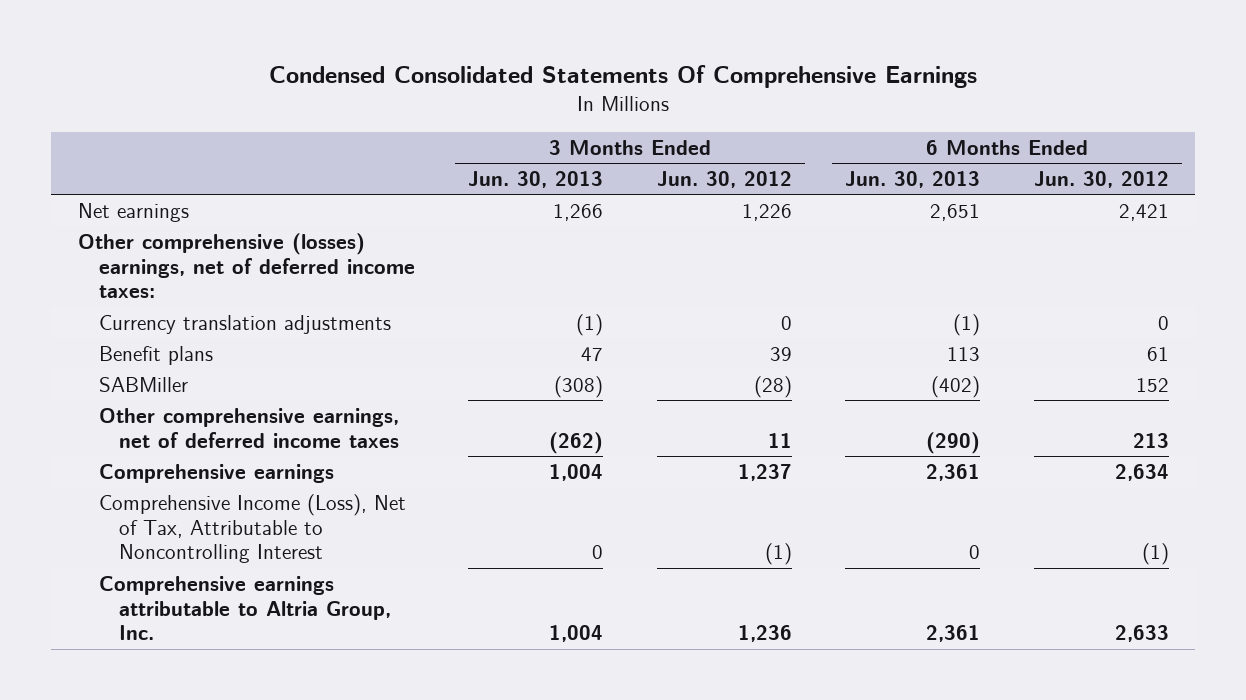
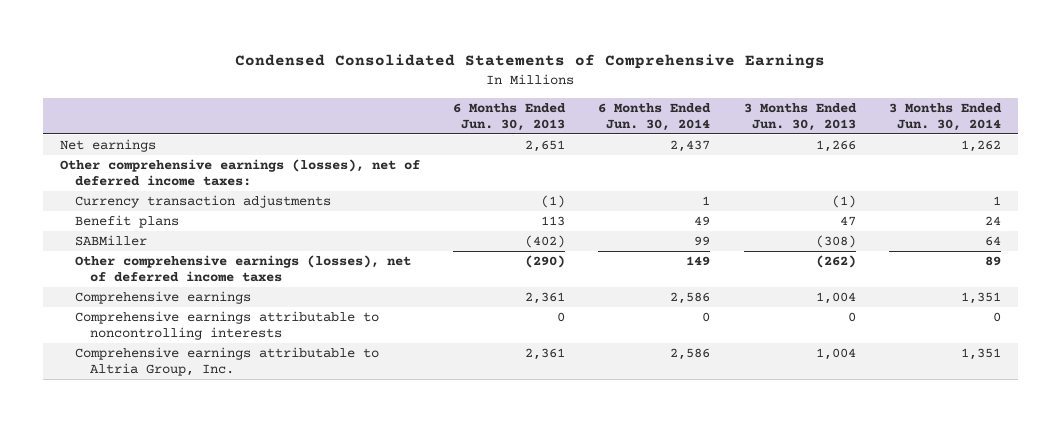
- Condensed Consolidated Statements Of Comprehensive Earnings
+ Condensed Consolidated Statements of Comprehensive Earnings
- | 3 Months Ended Jun. 30, 2013 | 3 Months Ended Jun. 30, 2012 | 6 Months Ended Jun. 30, 2013 | 6 Months Ended Jun. 30, 2012
+ | 6 Months Ended Jun. 30, 2013 | 6 Months Ended Jun. 30, 2014 | 3 Months Ended Jun. 30, 2013 | 3 Months Ended Jun. 30, 2014
- Other comprehensive (losses) earnings, net of deferred income taxes:
- Currency translation adjustments | (1) | 0 | (1) | 0
+ Other comprehensive earnings (losses), net of deferred income taxes:
+ Currency transaction adjustments | (1) | 1 | (1) | 1
- Other comprehensive earnings, net of deferred income taxes | (262) | 11 | (290) | 213
+ Other comprehensive earnings (losses), net of deferred income taxes | (290) | 149 | (262) | 89
- Comprehensive Income (Loss), Net of Tax, Attributable to Noncontrolling Interest | 0 | (1) | 0 | (1)
+ Comprehensive earnings attributable to noncontrolling interests | 0 | 0 | 0 | 0

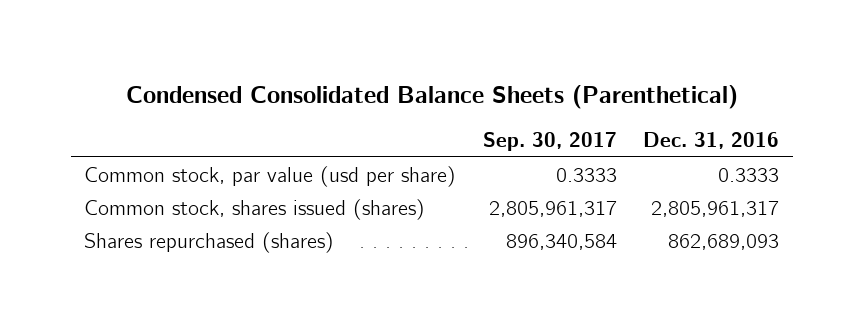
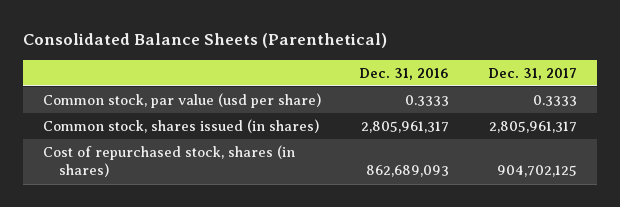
- Condensed Consolidated Balance Sheets (Parenthetical)
+ Consolidated Balance Sheets (Parenthetical)
- | Sep. 30, 2017 | Dec. 31, 2016
+ | Dec. 31, 2016 | Dec. 31, 2017
- Common stock, shares issued (shares) | 2,805,961,317 | 2,805,961,317
- Shares repurchased (shares) | 896,340,584 | 862,689,093
+ Common stock, shares issued (in shares) | 2,805,961,317 | 2,805,961,317
+ Cost of repurchased stock, shares (in shares) | 862,689,093 | 904,702,125

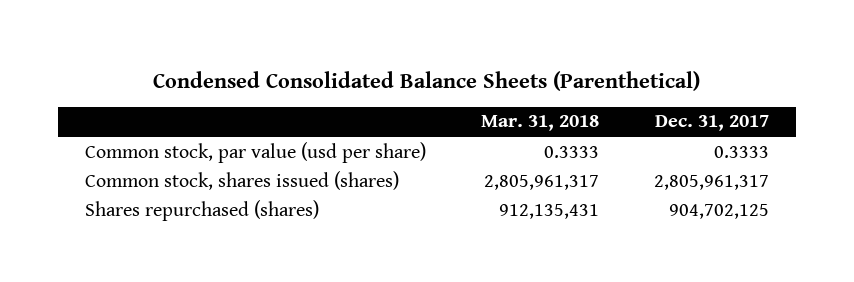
- Consolidated Balance Sheets (Parenthetical)
+ Condensed Consolidated Balance Sheets (Parenthetical)
- | Dec. 31, 2016 | Dec. 31, 2017
+ | Mar. 31, 2018 | Dec. 31, 2017
- Common stock, shares issued (in shares) | 2,805,961,317 | 2,805,961,317
- Cost of repurchased stock, shares (in shares) | 862,689,093 | 904,702,125
+ Common stock, shares issued (shares) | 2,805,961,317 | 2,805,961,317
+ Shares repurchased (shares) | 912,135,431 | 904,702,125

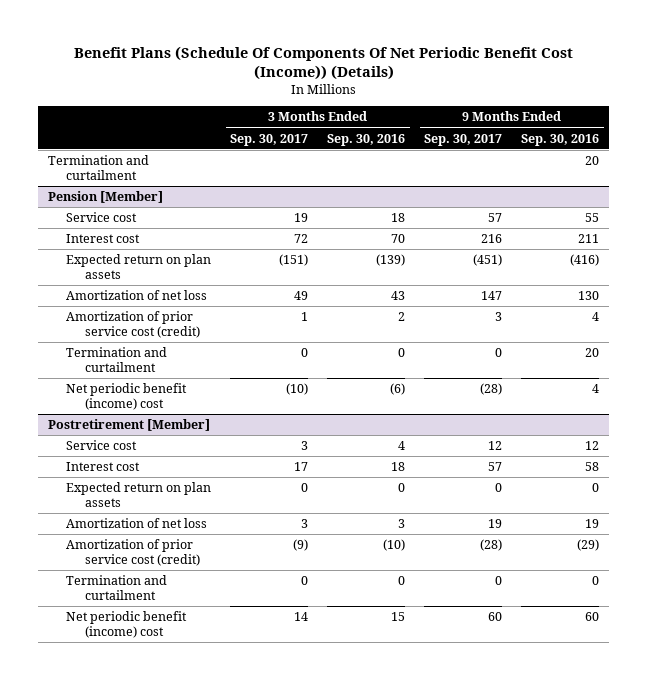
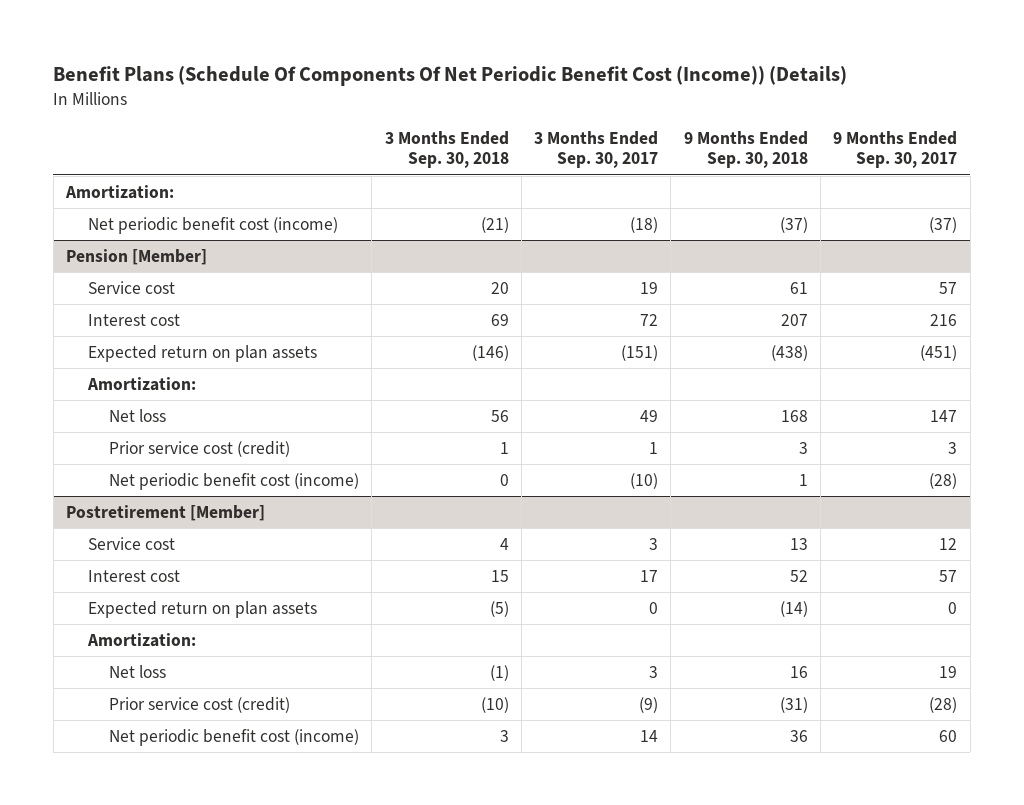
- | 3 Months Ended Sep. 30, 2017 | 3 Months Ended Sep. 30, 2016 | 9 Months Ended Sep. 30, 2017 | 9 Months Ended Sep. 30, 2016
+ | 3 Months Ended Sep. 30, 2018 | 3 Months Ended Sep. 30, 2017 | 9 Months Ended Sep. 30, 2018 | 9 Months Ended Sep. 30, 2017
- Termination and curtailment | | | | 20
+ Amortization:
+ Net periodic benefit cost (income) | (21) | (18) | (37) | (37)
@ Pension [Member]
- Amortization of net loss | 49 | 43 | 147 | 130
- Amortization of prior service cost (credit) | 1 | 2 | 3 | 4
- Termination and curtailment | 0 | 0 | 0 | 20
- Net periodic benefit (income) cost | (10) | (6) | (28) | 4
+ Amortization:
+ Net loss | 56 | 49 | 168 | 147
+ Prior service cost (credit) | 1 | 1 | 3 | 3
+ Net periodic benefit cost (income) | 0 | (10) | 1 | (28)
@ Postretirement [Member]
- Amortization of net loss | 3 | 3 | 19 | 19
- Amortization of prior service cost (credit) | (9) | (10) | (28) | (29)
- Termination and curtailment | 0 | 0 | 0 | 0
- Net periodic benefit (income) cost | 14 | 15 | 60 | 60
+ Amortization:
+ Net loss | (1) | 3 | 16 | 19
+ Prior service cost (credit) | (10) | (9) | (31) | (28)
+ Net periodic benefit cost (income) | 3 | 14 | 36 | 60

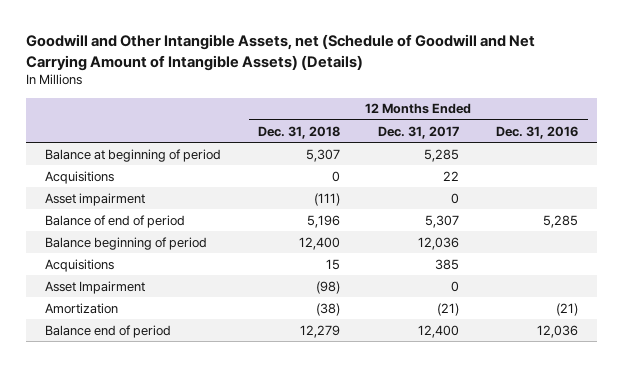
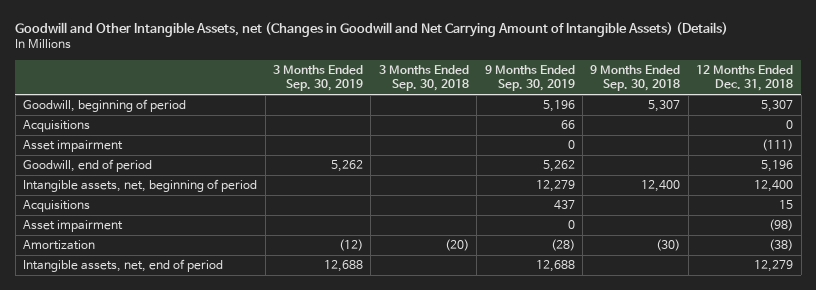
- Goodwill and Other Intangible Assets, net (Schedule of Goodwill and Net Carrying Amount of Intangible Assets) (Details)
+ Goodwill and Other Intangible Assets, net (Changes in Goodwill and Net Carrying Amount of Intangible Assets) (Details)
- | 12 Months Ended Dec. 31, 2018 | 12 Months Ended Dec. 31, 2017 | 12 Months Ended Dec. 31, 2016
+ | 3 Months Ended Sep. 30, 2019 | 3 Months Ended Sep. 30, 2018 | 9 Months Ended Sep. 30, 2019 | 9 Months Ended Sep. 30, 2018 | 12 Months Ended Dec. 31, 2018
- Balance at beginning of period | 5,307 | 5,285 |
+ Goodwill, beginning of period | | | 5,196 | 5,307 | 5,307
- Balance of end of period | 5,196 | 5,307 | 5,285
- Balance beginning of period | 12,400 | 12,036 |
+ Goodwill, end of period | 5,262 | | 5,262 | | 5,196
+ Intangible assets, net, beginning of period | | | 12,279 | 12,400 | 12,400
- Asset Impairment | (98) | 0 |
+ Asset impairment | | | 0 | | (98)
- Balance end of period | 12,279 | 12,400 | 12,036
+ Intangible assets, net, end of period | 12,688 | | 12,688 | | 12,279

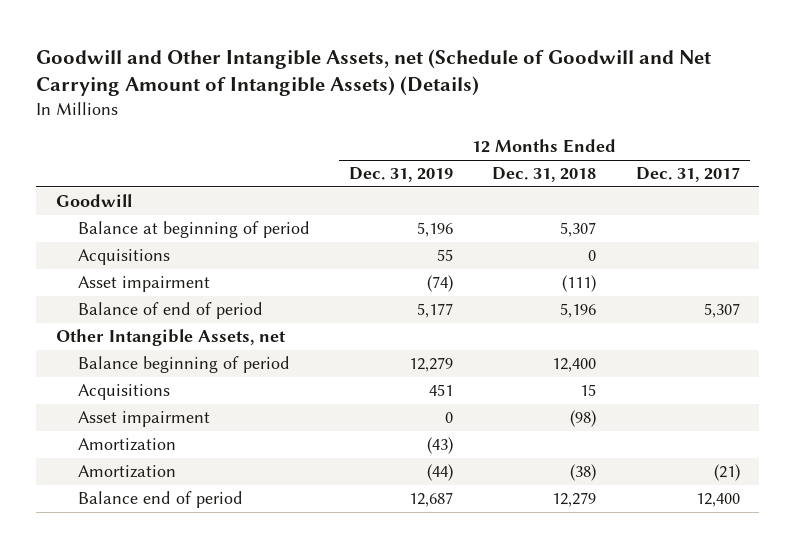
- Goodwill and Other Intangible Assets, net (Changes in Goodwill and Net Carrying Amount of Intangible Assets) (Details)
+ Goodwill and Other Intangible Assets, net (Schedule of Goodwill and Net Carrying Amount of Intangible Assets) (Details)
- | 3 Months Ended Sep. 30, 2019 | 3 Months Ended Sep. 30, 2018 | 9 Months Ended Sep. 30, 2019 | 9 Months Ended Sep. 30, 2018 | 12 Months Ended Dec. 31, 2018
+ | 12 Months Ended Dec. 31, 2019 | 12 Months Ended Dec. 31, 2018 | 12 Months Ended Dec. 31, 2017
- Goodwill, beginning of period | | | 5,196 | 5,307 | 5,307
+ Goodwill
+ Balance at beginning of period | 5,196 | 5,307 |
- Goodwill, end of period | 5,262 | | 5,262 | | 5,196
- Intangible assets, net, beginning of period | | | 12,279 | 12,400 | 12,400
+ Balance of end of period | 5,177 | 5,196 | 5,307
+ Other Intangible Assets, net
+ Balance beginning of period | 12,279 | 12,400 |
+ Amortization | (43) | |
- Intangible assets, net, end of period | 12,688 | | 12,688 | | 12,279
+ Balance end of period | 12,687 | 12,279 | 12,400

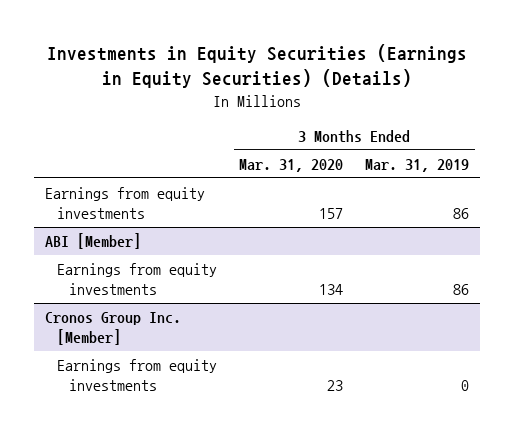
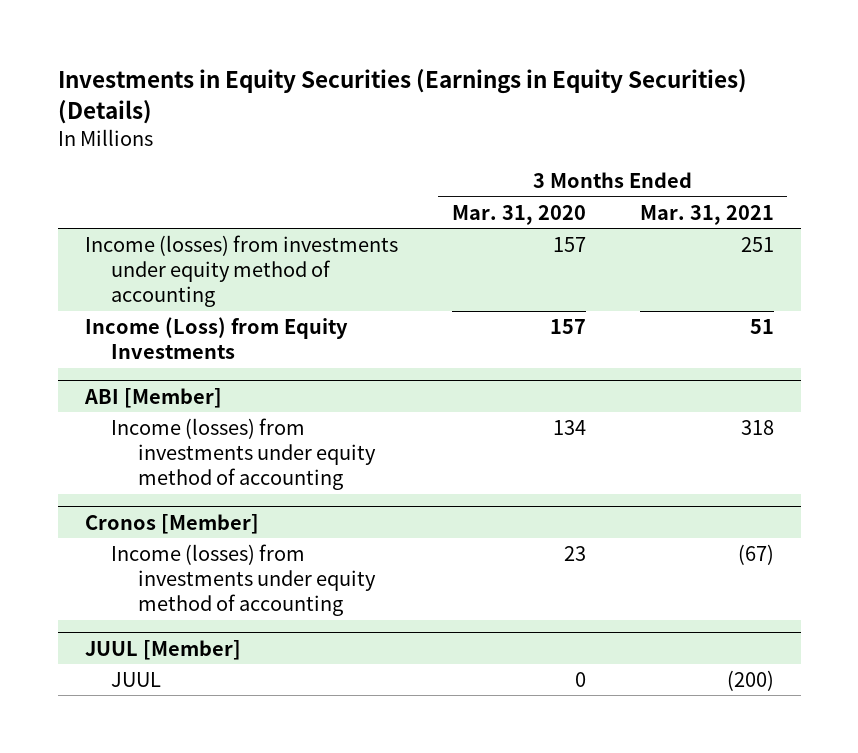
- | 3 Months Ended Mar. 31, 2020 | 3 Months Ended Mar. 31, 2019
+ | 3 Months Ended Mar. 31, 2020 | 3 Months Ended Mar. 31, 2021
- Earnings from equity investments | 157 | 86
+ Income (losses) from investments under equity method of accounting | 157 | 251
+ Income (Loss) from Equity Investments | 157 | 51
@ ABI [Member]
- Earnings from equity investments | 134 | 86
- Cronos Group Inc. [Member]
- Earnings from equity investments | 23 | 0
@ ABI [Member]
+ Income (losses) from investments under equity method of accounting | 134 | 318
+ Cronos [Member]
+ Income (losses) from investments under equity method of accounting | 23 | (67)
+ JUUL [Member]
+ JUUL | 0 | (200)

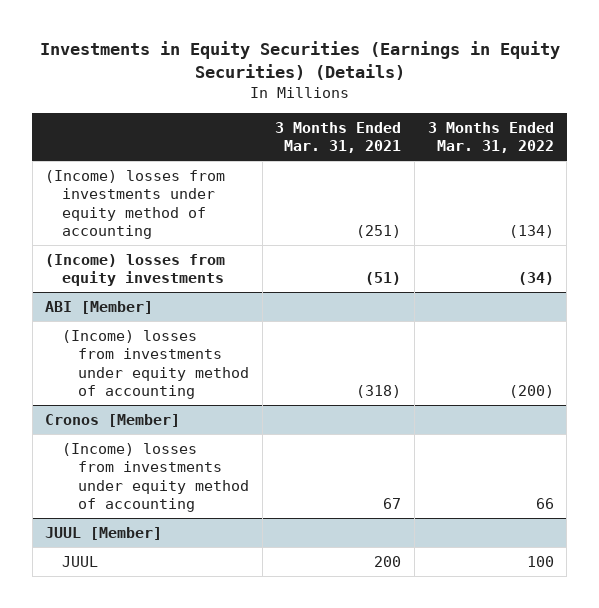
- | 3 Months Ended Mar. 31, 2020 | 3 Months Ended Mar. 31, 2021
+ | 3 Months Ended Mar. 31, 2021 | 3 Months Ended Mar. 31, 2022
- Income (losses) from investments under equity method of accounting | 157 | 251
- Income (Loss) from Equity Investments | 157 | 51
+ (Income) losses from investments under equity method of accounting | (251) | (134)
+ (Income) losses from equity investments | (51) | (34)
@ ABI [Member]
- Income (losses) from investments under equity method of accounting | 134 | 318
+ (Income) losses from investments under equity method of accounting | (318) | (200)
@ Cronos [Member]
- Income (losses) from investments under equity method of accounting | 23 | (67)
+ (Income) losses from investments under equity method of accounting | 67 | 66
@ JUUL [Member]
- JUUL | 0 | (200)
+ JUUL | 200 | 100

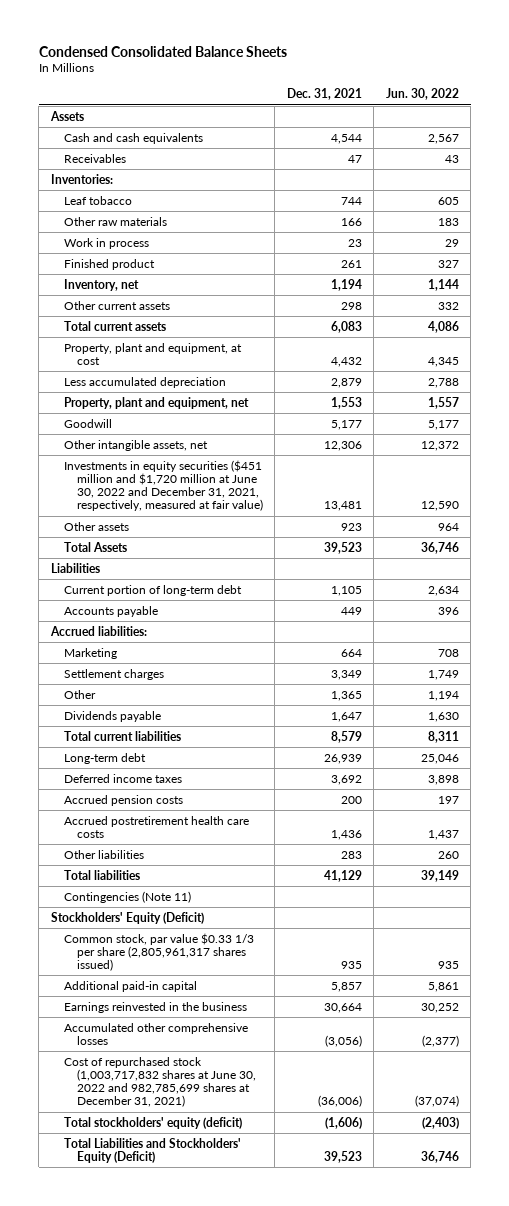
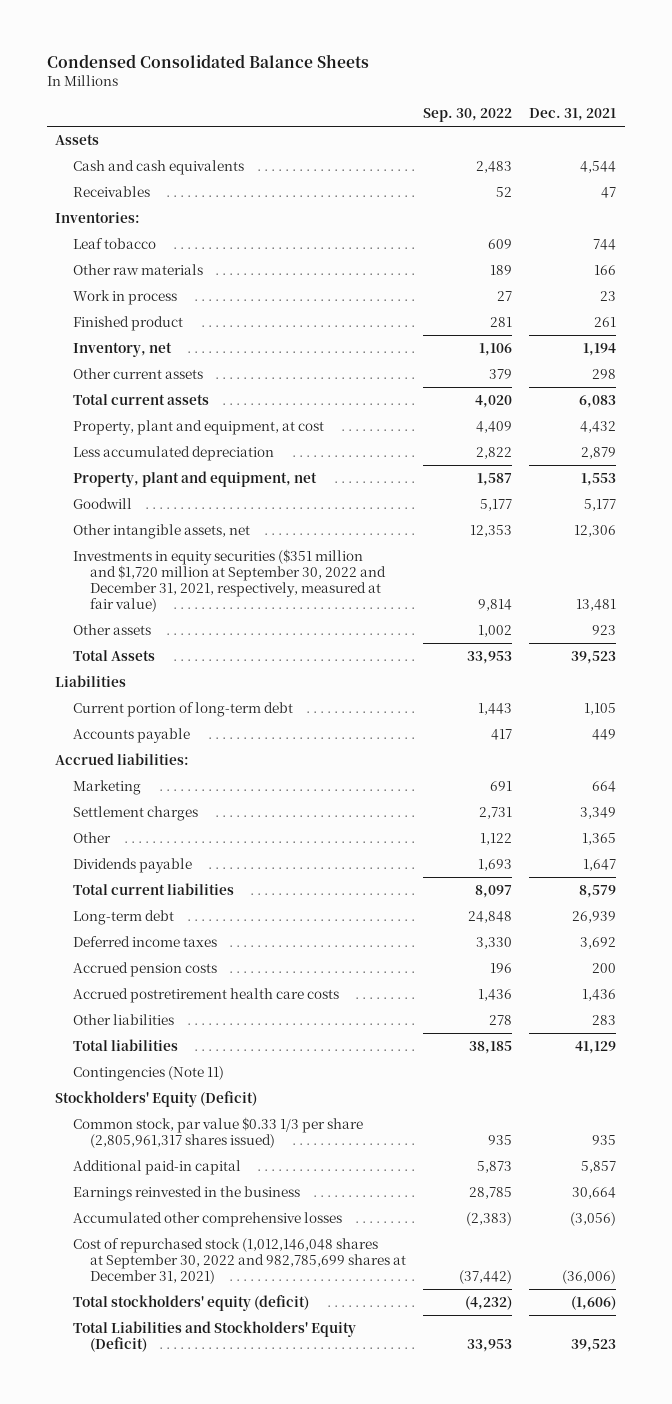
- | Dec. 31, 2021 | Jun. 30, 2022
+ | Sep. 30, 2022 | Dec. 31, 2021
- Investments in equity securities ($451 million and $1,720 million at June 30, 2022 and December 31, 2021, respectively, measured at fair value) | 13,481 | 12,590
+ Investments in equity securities ($351 million and $1,720 million at September 30, 2022 and December 31, 2021, respectively, measured at fair value) | 9,814 | 13,481
- Cost of repurchased stock (1,003,717,832 shares at June 30, 2022 and 982,785,699 shares at December 31, 2021) | (36,006) | (37,074)
+ Cost of repurchased stock (1,012,146,048 shares at September 30, 2022 and 982,785,699 shares at December 31, 2021) | (37,442) | (36,006)

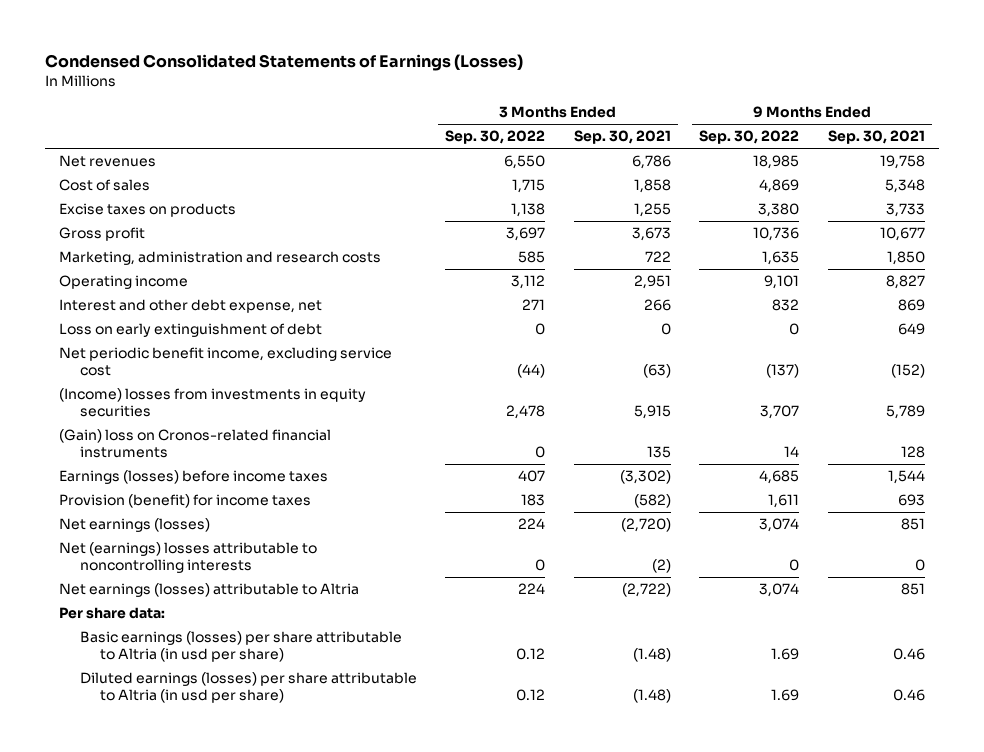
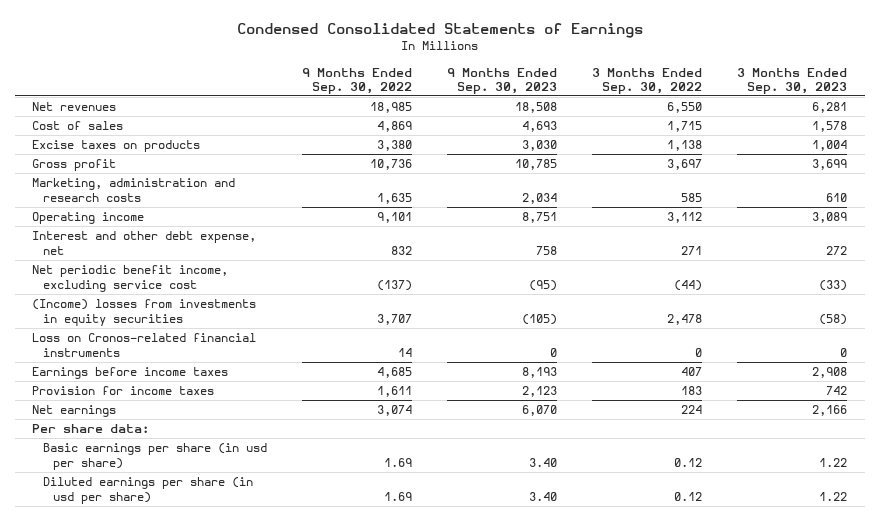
- Condensed Consolidated Statements of Earnings (Losses)
+ Condensed Consolidated Statements of Earnings
- | 3 Months Ended Sep. 30, 2022 | 3 Months Ended Sep. 30, 2021 | 9 Months Ended Sep. 30, 2022 | 9 Months Ended Sep. 30, 2021
+ | 9 Months Ended Sep. 30, 2022 | 9 Months Ended Sep. 30, 2023 | 3 Months Ended Sep. 30, 2022 | 3 Months Ended Sep. 30, 2023
- Loss on early extinguishment of debt | 0 | 0 | 0 | 649
- (Gain) loss on Cronos-related financial instruments | 0 | 135 | 14 | 128
- Earnings (losses) before income taxes | 407 | (3,302) | 4,685 | 1,544
- Provision (benefit) for income taxes | 183 | (582) | 1,611 | 693
- Net earnings (losses) | 224 | (2,720) | 3,074 | 851
- Net (earnings) losses attributable to noncontrolling interests | 0 | (2) | 0 | 0
- Net earnings (losses) attributable to Altria | 224 | (2,722) | 3,074 | 851
+ Loss on Cronos-related financial instruments | 14 | 0 | 0 | 0
+ Earnings before income taxes | 4,685 | 8,193 | 407 | 2,908
+ Provision for income taxes | 1,611 | 2,123 | 183 | 742
+ Net earnings | 3,074 | 6,070 | 224 | 2,166
- Basic earnings (losses) per share attributable to Altria (in usd per share) | 0.12 | (1.48) | 1.69 | 0.46
- Diluted earnings (losses) per share attributable to Altria (in usd per share) | 0.12 | (1.48) | 1.69 | 0.46
+ Basic earnings per share (in usd per share) | 1.69 | 3.40 | 0.12 | 1.22
+ Diluted earnings per share (in usd per share) | 1.69 | 3.40 | 0.12 | 1.22

